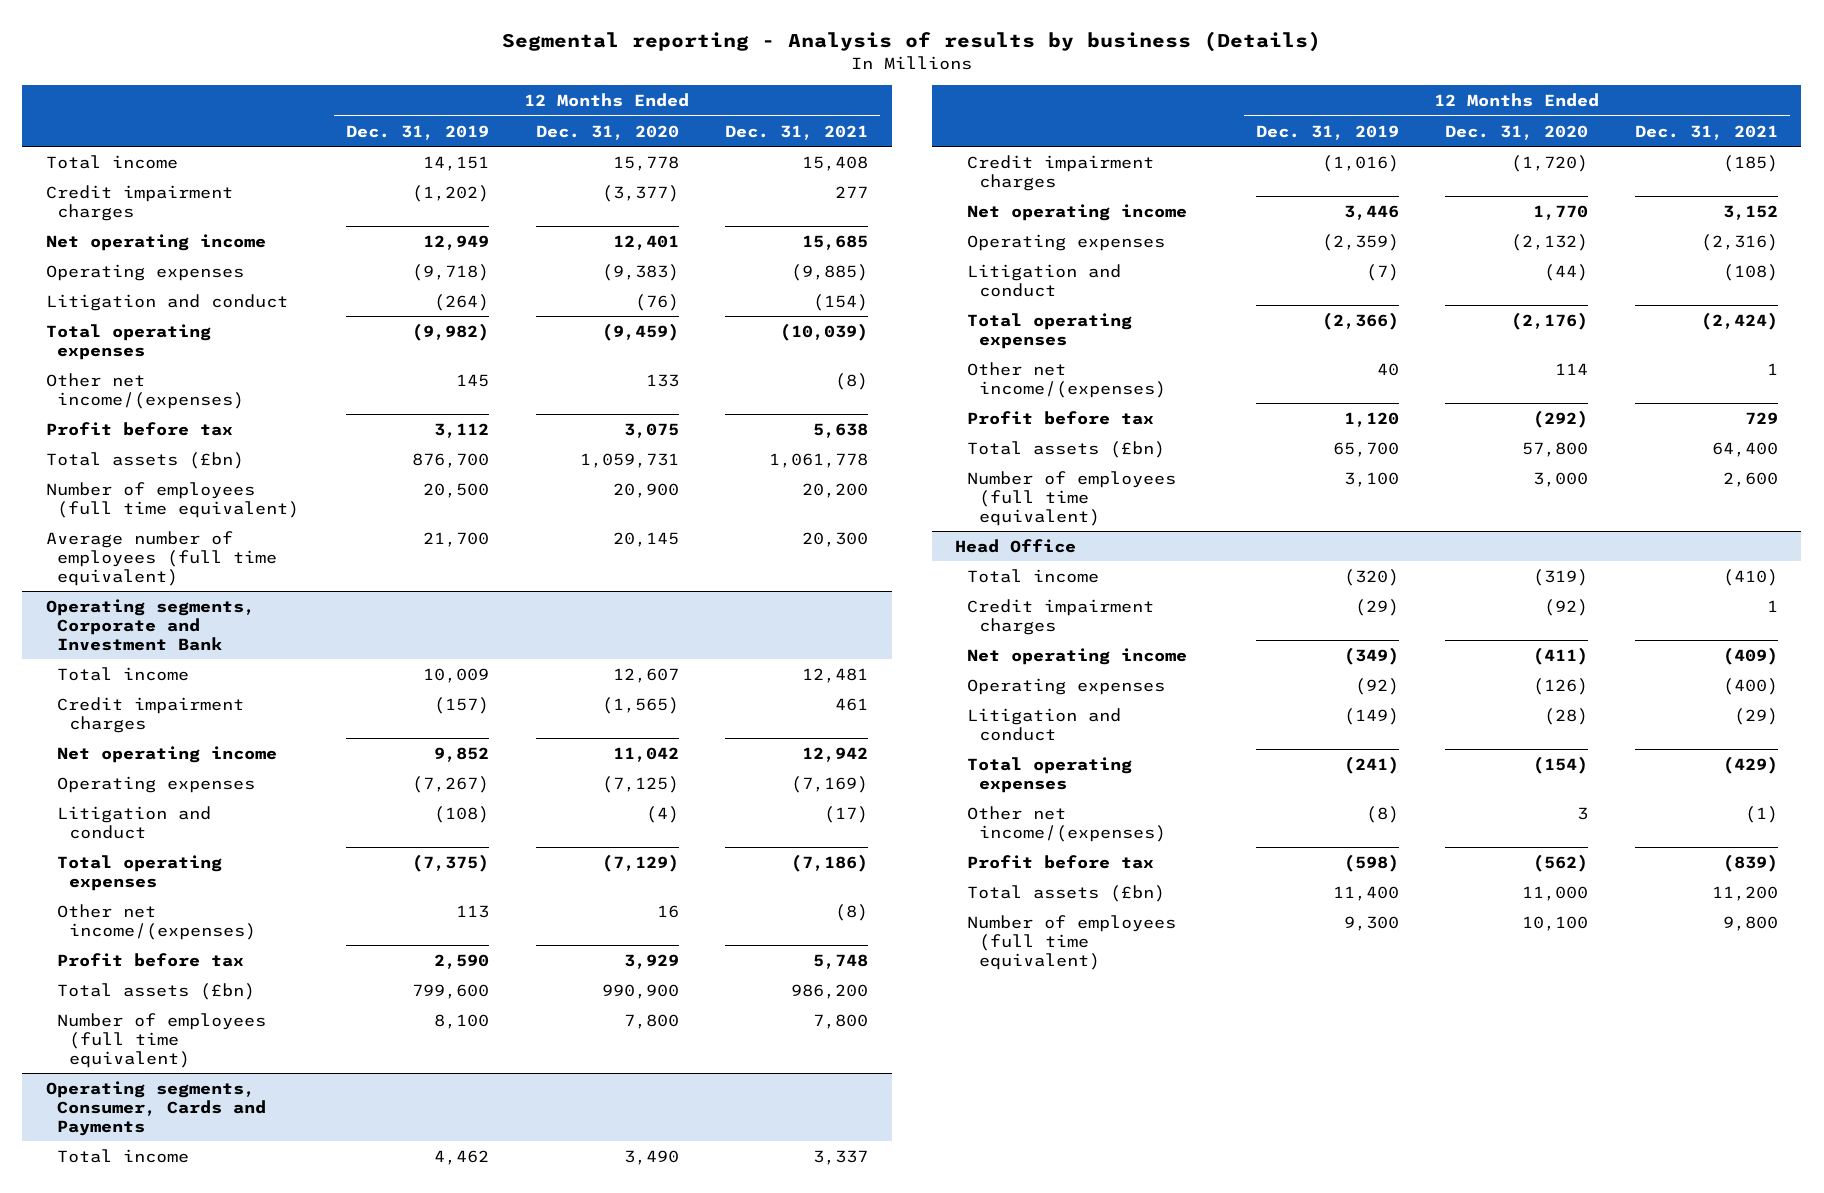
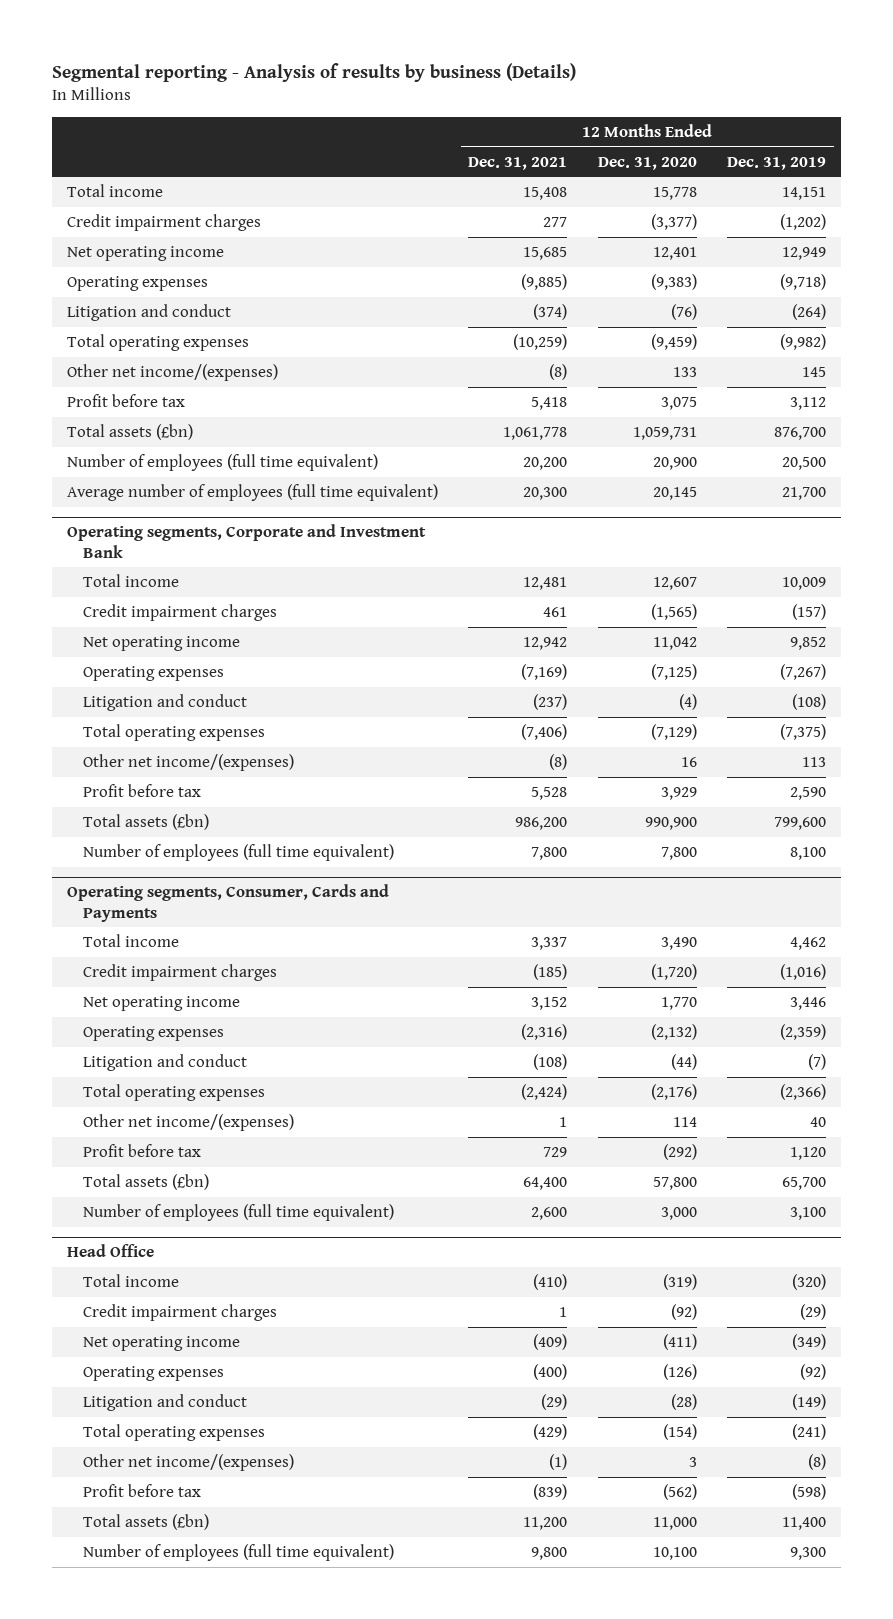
- | 12 Months Ended Dec. 31, 2019 | 12 Months Ended Dec. 31, 2020 | 12 Months Ended Dec. 31, 2021
+ | 12 Months Ended Dec. 31, 2021 | 12 Months Ended Dec. 31, 2020 | 12 Months Ended Dec. 31, 2019
- Litigation and conduct | (264) | (76) | (154)
- Total operating expenses | (9,982) | (9,459) | (10,039)
+ Litigation and conduct | (374) | (76) | (264)
+ Total operating expenses | (10,259) | (9,459) | (9,982)
- Profit before tax | 3,112 | 3,075 | 5,638
+ Profit before tax | 5,418 | 3,075 | 3,112
@ Operating segments, Corporate and Investment Bank
- Litigation and conduct | (108) | (4) | (17)
- Total operating expenses | (7,375) | (7,129) | (7,186)
+ Litigation and conduct | (237) | (4) | (108)
+ Total operating expenses | (7,406) | (7,129) | (7,375)
- Profit before tax | 2,590 | 3,929 | 5,748
+ Profit before tax | 5,528 | 3,929 | 2,590

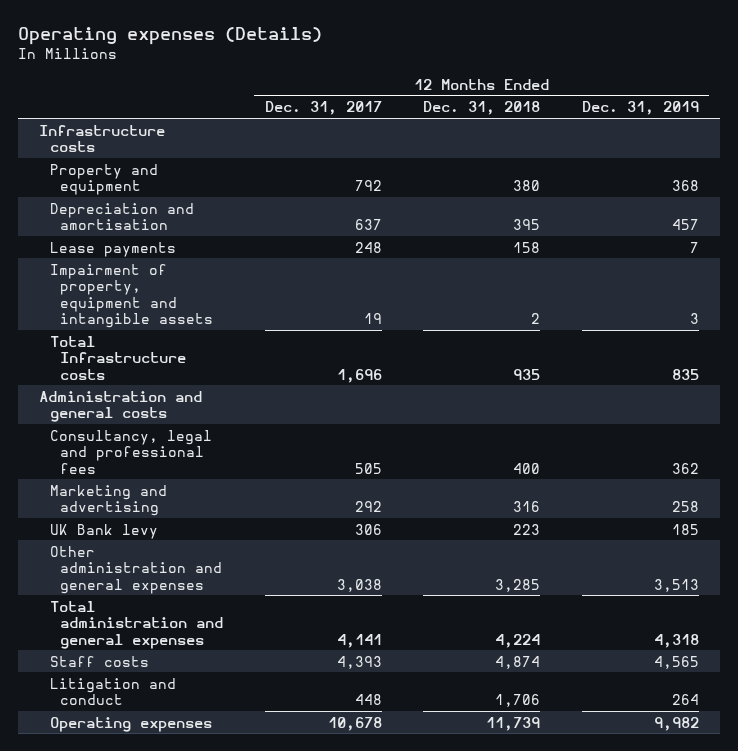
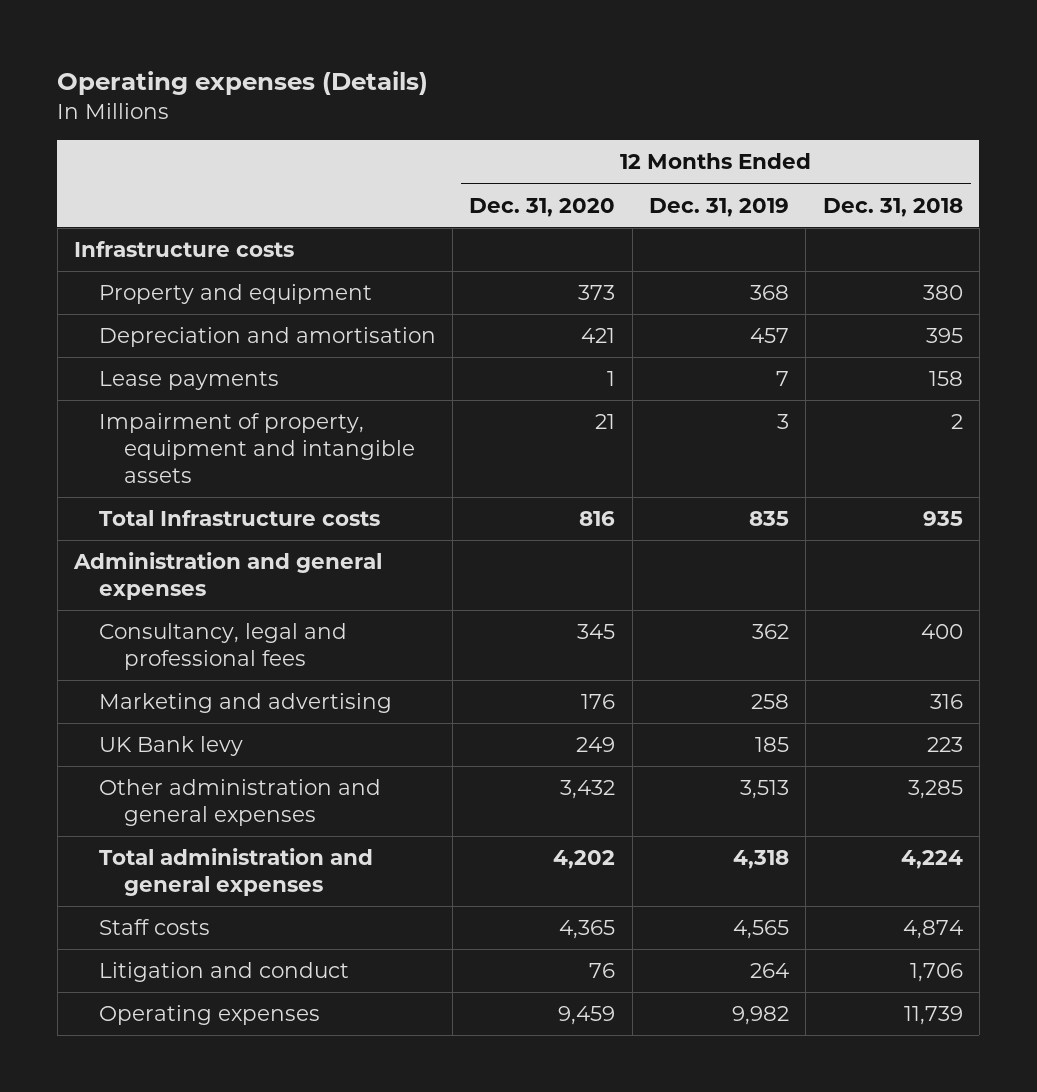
- | 12 Months Ended Dec. 31, 2017 | 12 Months Ended Dec. 31, 2018 | 12 Months Ended Dec. 31, 2019
+ | 12 Months Ended Dec. 31, 2020 | 12 Months Ended Dec. 31, 2019 | 12 Months Ended Dec. 31, 2018
- Administration and general costs
+ Administration and general expenses

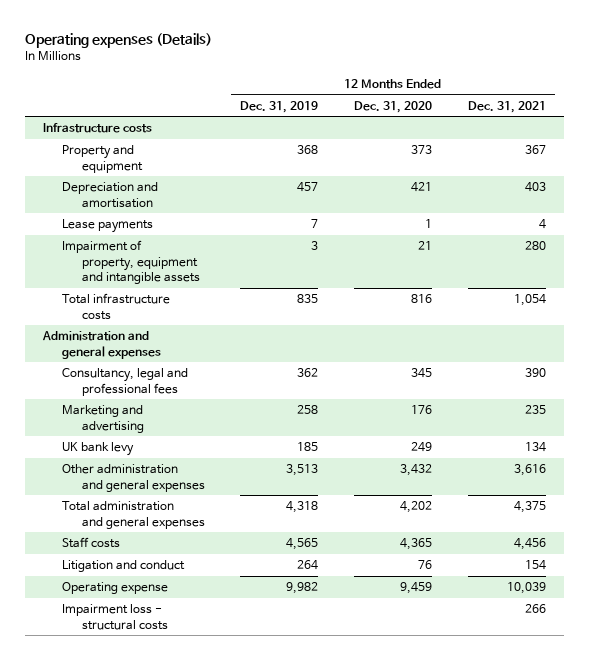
- | 12 Months Ended Dec. 31, 2020 | 12 Months Ended Dec. 31, 2019 | 12 Months Ended Dec. 31, 2018
+ | 12 Months Ended Dec. 31, 2019 | 12 Months Ended Dec. 31, 2020 | 12 Months Ended Dec. 31, 2021
- Total Infrastructure costs | 816 | 835 | 935
+ Total infrastructure costs | 835 | 816 | 1,054
- UK Bank levy | 249 | 185 | 223
+ UK bank levy | 185 | 249 | 134
- Operating expenses | 9,459 | 9,982 | 11,739
+ Operating expense | 9,982 | 9,459 | 10,039
+ Impairment loss - structural costs | | | 266

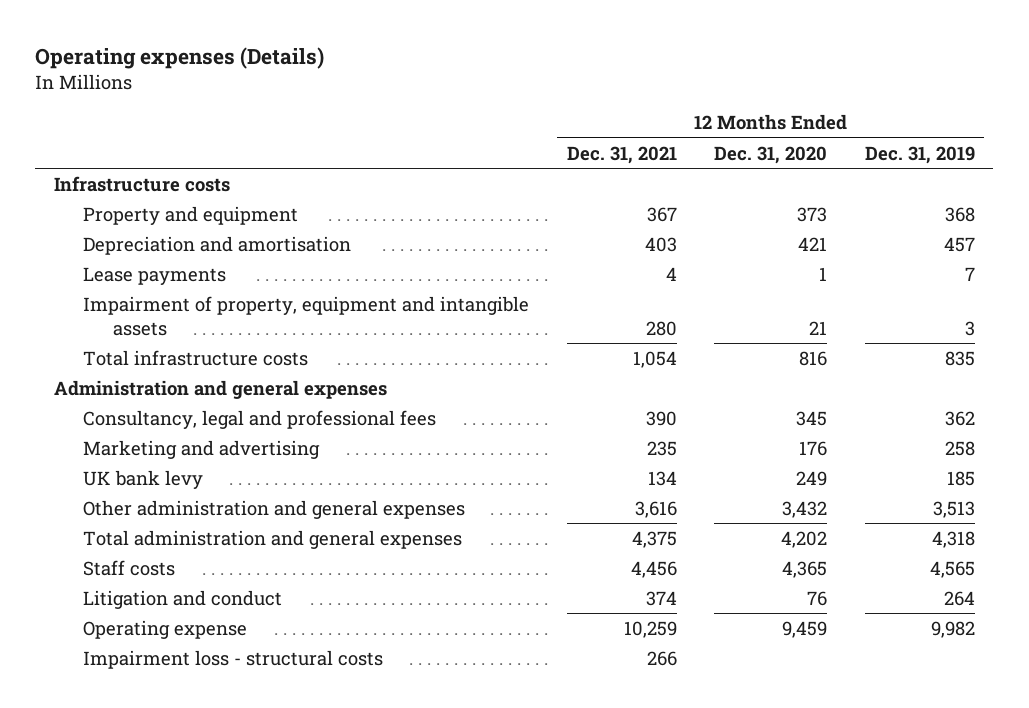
- | 12 Months Ended Dec. 31, 2019 | 12 Months Ended Dec. 31, 2020 | 12 Months Ended Dec. 31, 2021
+ | 12 Months Ended Dec. 31, 2021 | 12 Months Ended Dec. 31, 2020 | 12 Months Ended Dec. 31, 2019
- Litigation and conduct | 264 | 76 | 154
- Operating expense | 9,982 | 9,459 | 10,039
+ Litigation and conduct | 374 | 76 | 264
+ Operating expense | 10,259 | 9,459 | 9,982

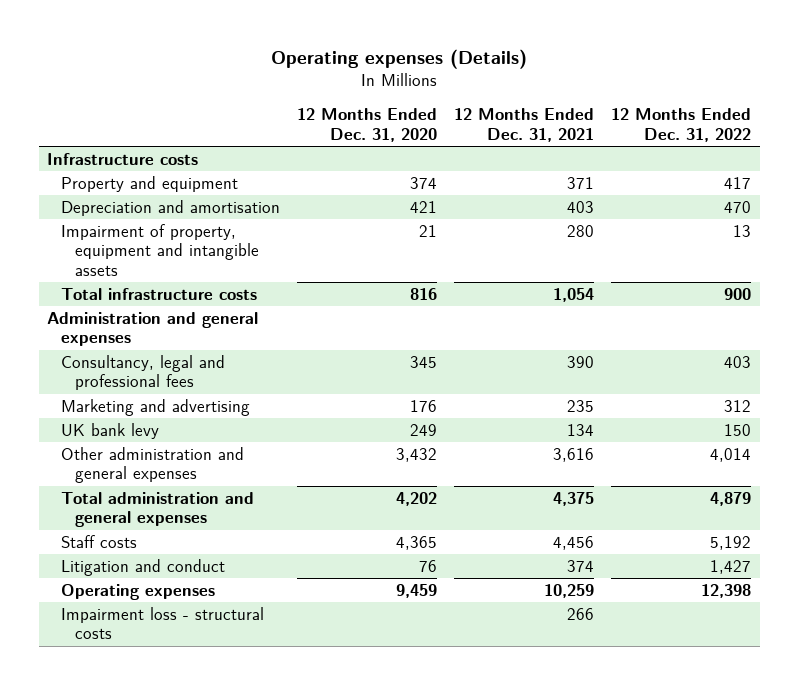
- | 12 Months Ended Dec. 31, 2021 | 12 Months Ended Dec. 31, 2020 | 12 Months Ended Dec. 31, 2019
+ | 12 Months Ended Dec. 31, 2020 | 12 Months Ended Dec. 31, 2021 | 12 Months Ended Dec. 31, 2022
- Property and equipment | 367 | 373 | 368
+ Property and equipment | 374 | 371 | 417
- Lease payments | 4 | 1 | 7
- Operating expense | 10,259 | 9,459 | 9,982
+ Operating expenses | 9,459 | 10,259 | 12,398

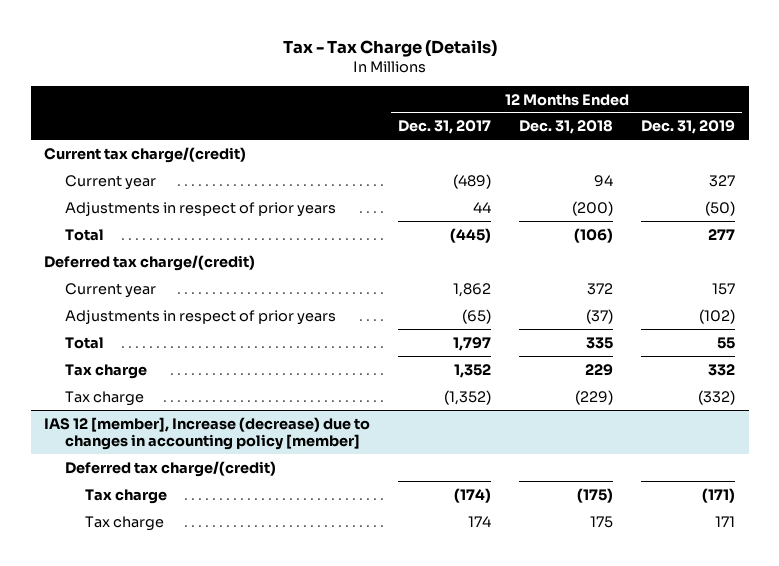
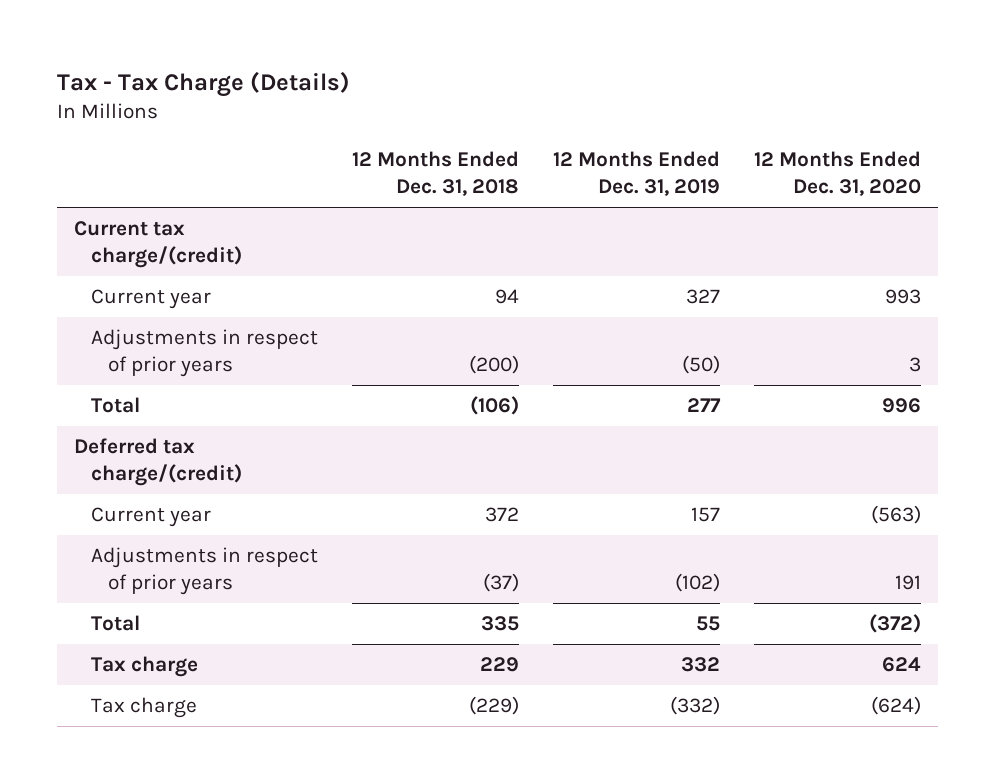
- | 12 Months Ended Dec. 31, 2017 | 12 Months Ended Dec. 31, 2018 | 12 Months Ended Dec. 31, 2019
+ | 12 Months Ended Dec. 31, 2018 | 12 Months Ended Dec. 31, 2019 | 12 Months Ended Dec. 31, 2020
- IAS 12 [member], Increase (decrease) due to changes in accounting policy [member]
- Deferred tax charge/(credit)
- Tax charge | (174) | (175) | (171)
- Tax charge | 174 | 175 | 171

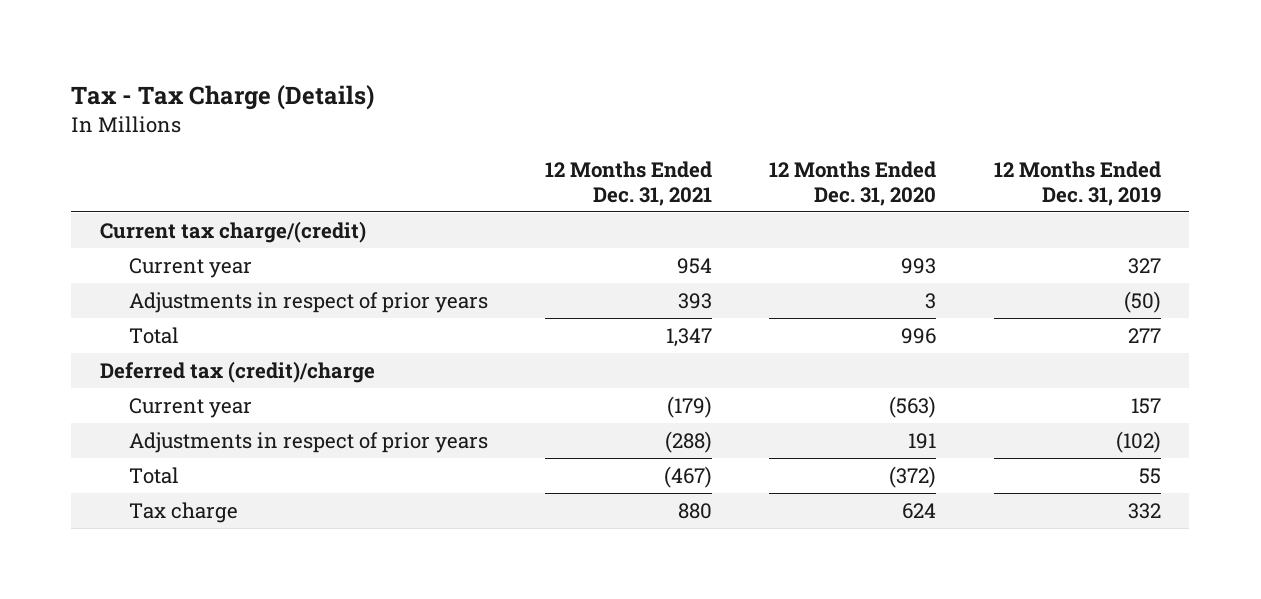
- | 12 Months Ended Dec. 31, 2018 | 12 Months Ended Dec. 31, 2019 | 12 Months Ended Dec. 31, 2020
+ | 12 Months Ended Dec. 31, 2021 | 12 Months Ended Dec. 31, 2020 | 12 Months Ended Dec. 31, 2019
- Deferred tax charge/(credit)
+ Deferred tax (credit)/charge
- Tax charge | (229) | (332) | (624)

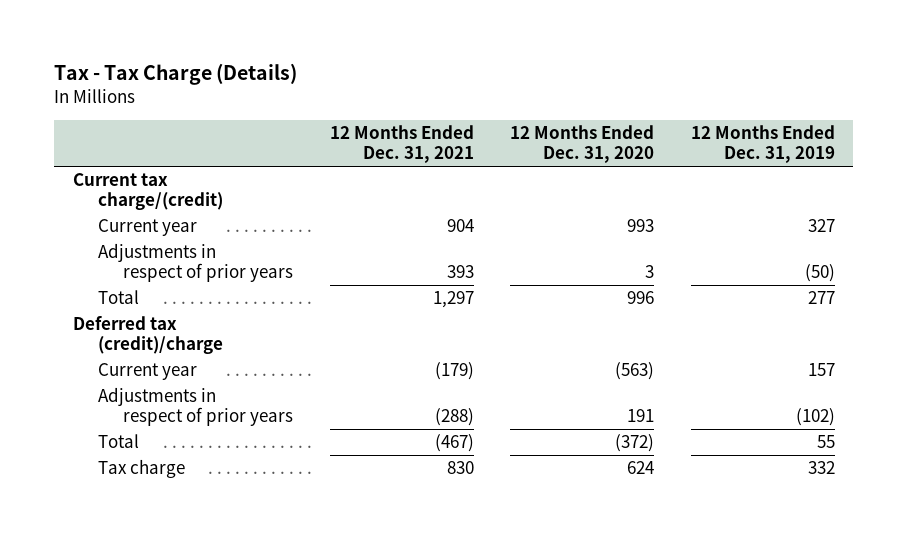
- Current year | 954 | 993 | 327
+ Current year | 904 | 993 | 327
- Total | 1,347 | 996 | 277
+ Total | 1,297 | 996 | 277
- Tax charge | 880 | 624 | 332
+ Tax charge | 830 | 624 | 332

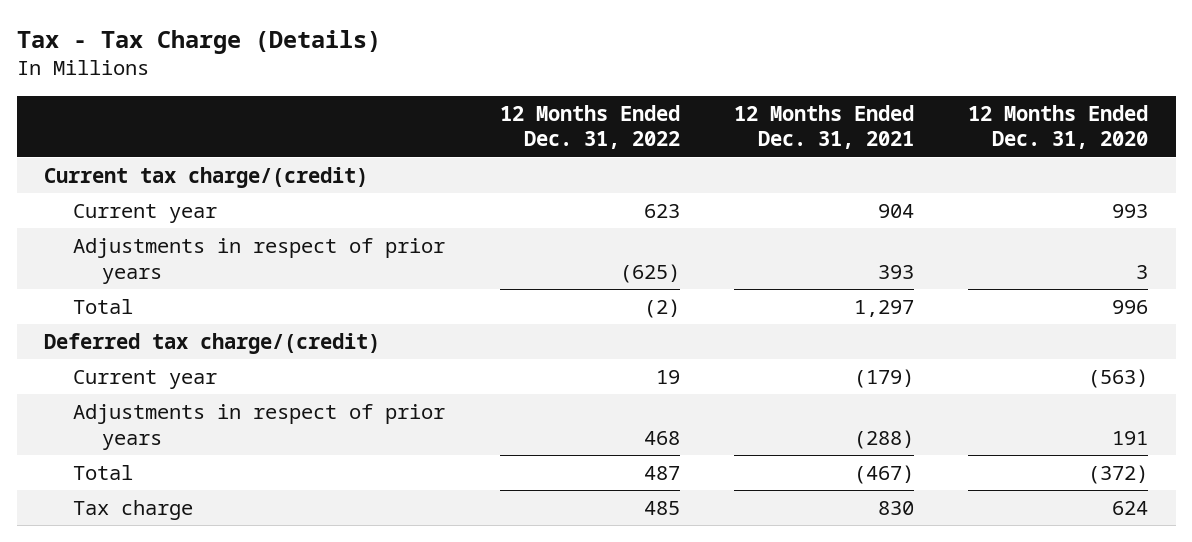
- | 12 Months Ended Dec. 31, 2021 | 12 Months Ended Dec. 31, 2020 | 12 Months Ended Dec. 31, 2019
+ | 12 Months Ended Dec. 31, 2022 | 12 Months Ended Dec. 31, 2021 | 12 Months Ended Dec. 31, 2020
- Deferred tax (credit)/charge
+ Deferred tax charge/(credit)

